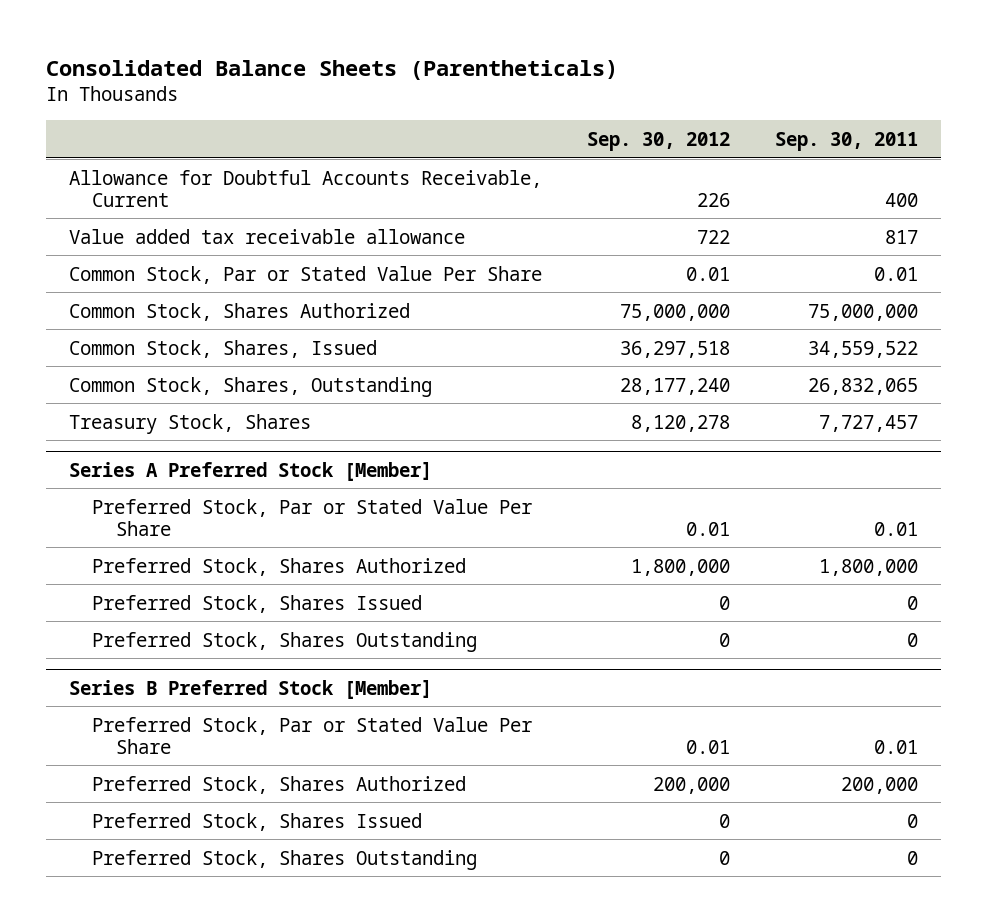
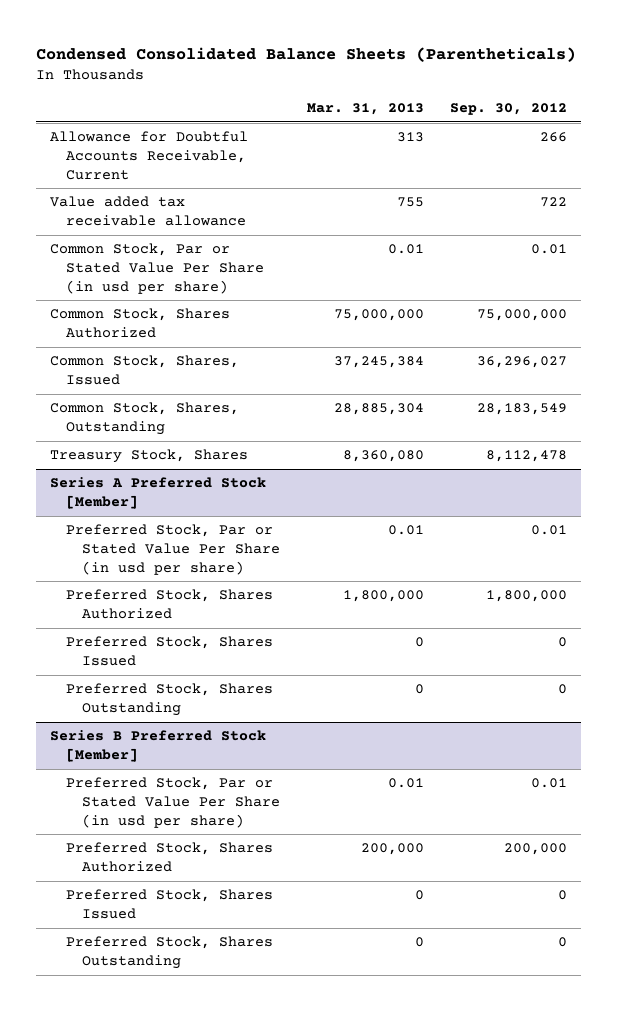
- Consolidated Balance Sheets (Parentheticals)
+ Condensed Consolidated Balance Sheets (Parentheticals)
- | Sep. 30, 2012 | Sep. 30, 2011
+ | Mar. 31, 2013 | Sep. 30, 2012
- Allowance for Doubtful Accounts Receivable, Current | 226 | 400
+ Allowance for Doubtful Accounts Receivable, Current | 313 | 266
- Common Stock, Par or Stated Value Per Share | 0.01 | 0.01
+ Common Stock, Par or Stated Value Per Share (in usd per share) | 0.01 | 0.01
- Common Stock, Shares, Issued | 36,297,518 | 34,559,522
- Common Stock, Shares, Outstanding | 28,177,240 | 26,832,065
- Treasury Stock, Shares | 8,120,278 | 7,727,457
+ Common Stock, Shares, Issued | 37,245,384 | 36,296,027
+ Common Stock, Shares, Outstanding | 28,885,304 | 28,183,549
+ Treasury Stock, Shares | 8,360,080 | 8,112,478
@ Series A Preferred Stock [Member]
- Preferred Stock, Par or Stated Value Per Share | 0.01 | 0.01
+ Preferred Stock, Par or Stated Value Per Share (in usd per share) | 0.01 | 0.01
@ Series B Preferred Stock [Member]
- Preferred Stock, Par or Stated Value Per Share | 0.01 | 0.01
+ Preferred Stock, Par or Stated Value Per Share (in usd per share) | 0.01 | 0.01

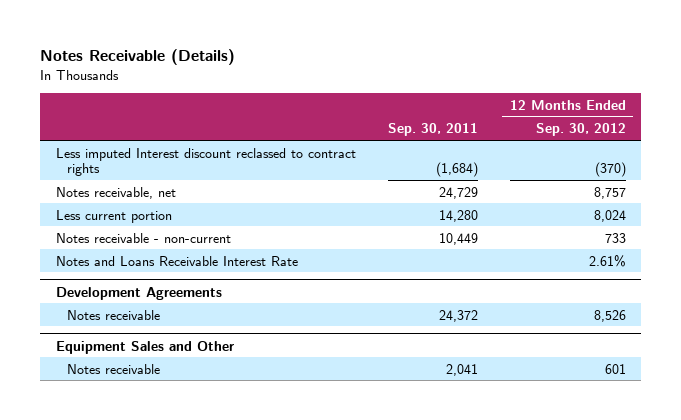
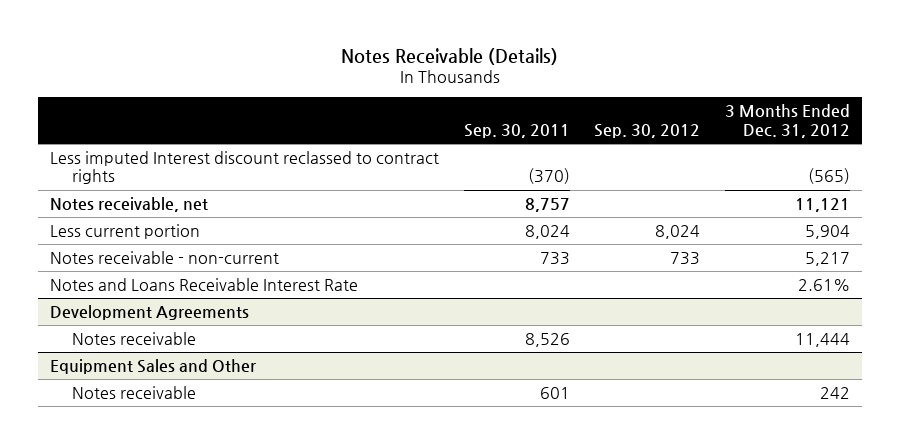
- | Sep. 30, 2011 | 12 Months Ended Sep. 30, 2012
+ | Sep. 30, 2011 | Sep. 30, 2012 | 3 Months Ended Dec. 31, 2012
- Less imputed Interest discount reclassed to contract rights | (1,684) | (370)
- Notes receivable, net | 24,729 | 8,757
- Less current portion | 14,280 | 8,024
- Notes receivable - non-current | 10,449 | 733
+ Less imputed Interest discount reclassed to contract rights | (370) | | (565)
+ Notes receivable, net | 8,757 | | 11,121
+ Less current portion | 8,024 | 8,024 | 5,904
+ Notes receivable - non-current | 733 | 733 | 5,217
@ Development Agreements
- Notes receivable | 24,372 | 8,526
+ Notes receivable | 8,526 | | 11,444
@ Equipment Sales and Other
- Notes receivable | 2,041 | 601
+ Notes receivable | 601 | | 242

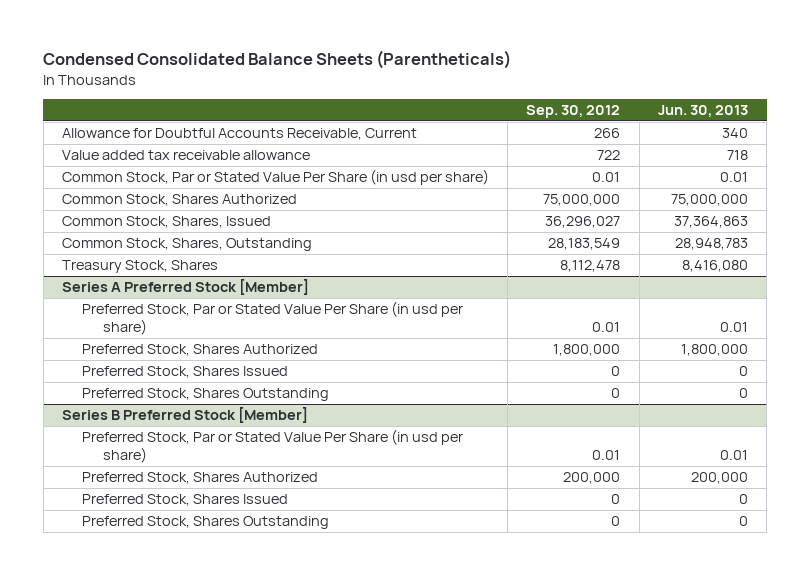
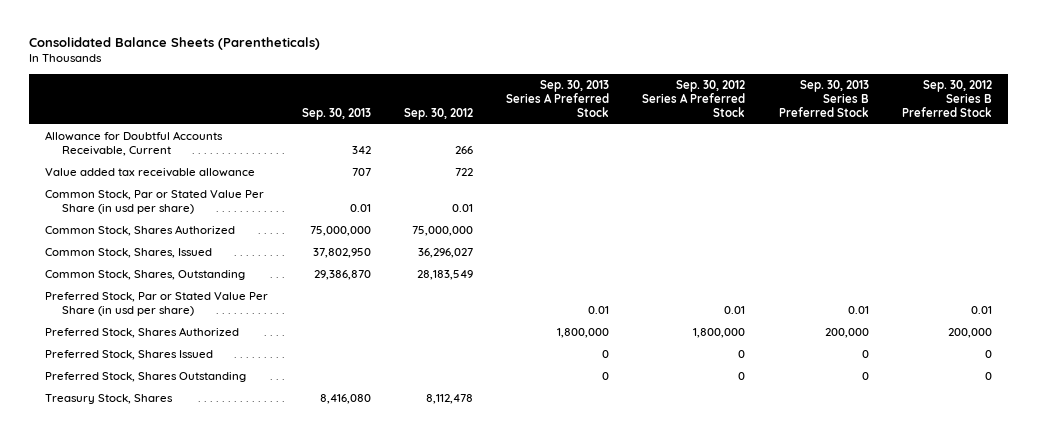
- Condensed Consolidated Balance Sheets (Parentheticals)
+ Consolidated Balance Sheets (Parentheticals)
- | Sep. 30, 2012 | Jun. 30, 2013
+ | Sep. 30, 2013 | Sep. 30, 2012 | Sep. 30, 2013 Series A Preferred Stock | Sep. 30, 2012 Series A Preferred Stock | Sep. 30, 2013 Series B Preferred Stock | Sep. 30, 2012 Series B Preferred Stock
+ Preferred Stock, Par or Stated Value Per Share (in usd per share) | | | 0.01 | 0.01 | 0.01 | 0.01
+ Preferred Stock, Shares Authorized | | | 1,800,000 | 1,800,000 | 200,000 | 200,000
+ Preferred Stock, Shares Issued | | | 0 | 0 | 0 | 0
+ Preferred Stock, Shares Outstanding | | | 0 | 0 | 0 | 0
- Series A Preferred Stock [Member]
- Preferred Stock, Par or Stated Value Per Share (in usd per share) | 0.01 | 0.01
- Preferred Stock, Shares Authorized | 1,800,000 | 1,800,000
- Preferred Stock, Shares Issued | 0 | 0
- Preferred Stock, Shares Outstanding | 0 | 0
- Series B Preferred Stock [Member]
- Preferred Stock, Par or Stated Value Per Share (in usd per share) | 0.01 | 0.01
- Preferred Stock, Shares Authorized | 200,000 | 200,000
- Preferred Stock, Shares Issued | 0 | 0
- Preferred Stock, Shares Outstanding | 0 | 0

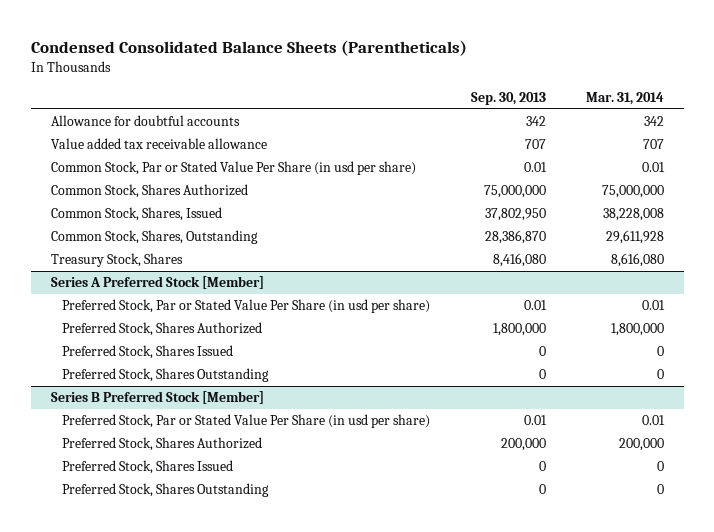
- Consolidated Balance Sheets (Parentheticals)
+ Condensed Consolidated Balance Sheets (Parentheticals)
- | Sep. 30, 2013 | Sep. 30, 2012 | Sep. 30, 2013 Series A Preferred Stock | Sep. 30, 2012 Series A Preferred Stock | Sep. 30, 2013 Series B Preferred Stock | Sep. 30, 2012 Series B Preferred Stock
+ | Sep. 30, 2013 | Mar. 31, 2014
- Allowance for Doubtful Accounts Receivable, Current | 342 | 266 | | | |
+ Allowance for doubtful accounts | 342 | 342
- Common Stock, Shares, Outstanding | 29,386,870 | 28,183,549 | | | |
- Preferred Stock, Par or Stated Value Per Share (in usd per share) | | | 0.01 | 0.01 | 0.01 | 0.01
- Preferred Stock, Shares Authorized | | | 1,800,000 | 1,800,000 | 200,000 | 200,000
- Preferred Stock, Shares Issued | | | 0 | 0 | 0 | 0
- Preferred Stock, Shares Outstanding | | | 0 | 0 | 0 | 0
+ Common Stock, Shares, Outstanding | 28,386,870 | 29,611,928
+ Series A Preferred Stock [Member]
+ Preferred Stock, Par or Stated Value Per Share (in usd per share) | 0.01 | 0.01
+ Preferred Stock, Shares Authorized | 1,800,000 | 1,800,000
+ Preferred Stock, Shares Issued | 0 | 0
+ Preferred Stock, Shares Outstanding | 0 | 0
+ Series B Preferred Stock [Member]
+ Preferred Stock, Par or Stated Value Per Share (in usd per share) | 0.01 | 0.01
+ Preferred Stock, Shares Authorized | 200,000 | 200,000
+ Preferred Stock, Shares Issued | 0 | 0
+ Preferred Stock, Shares Outstanding | 0 | 0

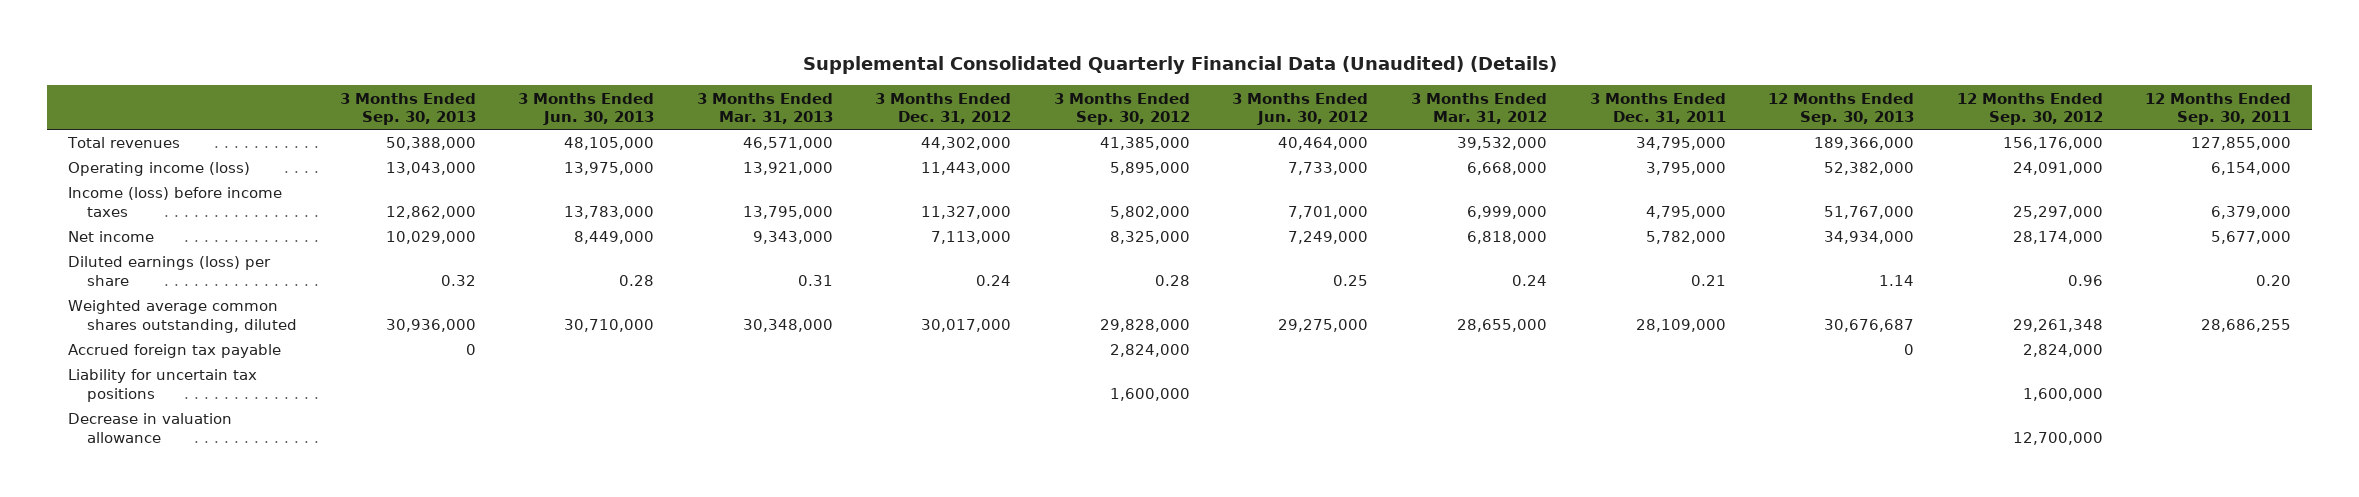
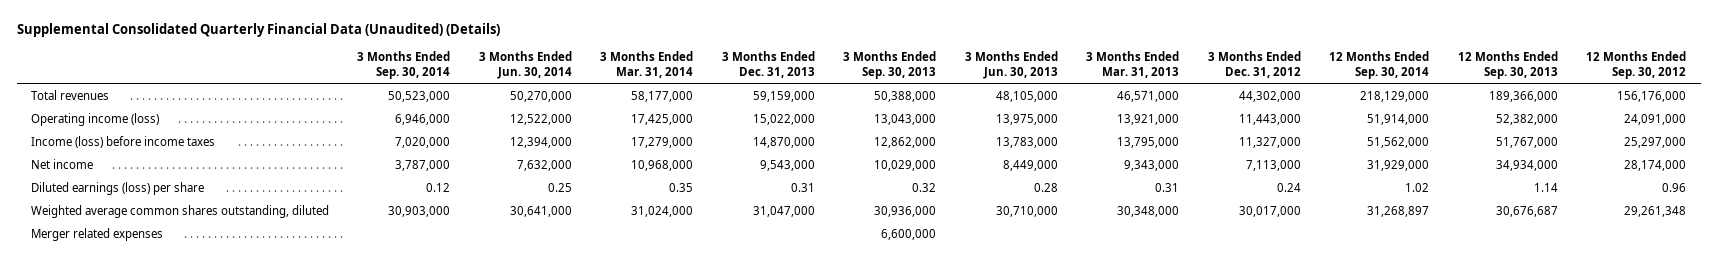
- | 3 Months Ended Sep. 30, 2013 | 3 Months Ended Jun. 30, 2013 | 3 Months Ended Mar. 31, 2013 | 3 Months Ended Dec. 31, 2012 | 3 Months Ended Sep. 30, 2012 | 3 Months Ended Jun. 30, 2012 | 3 Months Ended Mar. 31, 2012 | 3 Months Ended Dec. 31, 2011 | 12 Months Ended Sep. 30, 2013 | 12 Months Ended Sep. 30, 2012 | 12 Months Ended Sep. 30, 2011
+ | 3 Months Ended Sep. 30, 2014 | 3 Months Ended Jun. 30, 2014 | 3 Months Ended Mar. 31, 2014 | 3 Months Ended Dec. 31, 2013 | 3 Months Ended Sep. 30, 2013 | 3 Months Ended Jun. 30, 2013 | 3 Months Ended Mar. 31, 2013 | 3 Months Ended Dec. 31, 2012 | 12 Months Ended Sep. 30, 2014 | 12 Months Ended Sep. 30, 2013 | 12 Months Ended Sep. 30, 2012
- Accrued foreign tax payable | 0 | | | | 2,824,000 | | | | 0 | 2,824,000 |
- Liability for uncertain tax positions | | | | | 1,600,000 | | | | | 1,600,000 |
- Decrease in valuation allowance | | | | | | | | | | 12,700,000 |
+ Merger related expenses | | | | | 6,600,000 | | | | | |

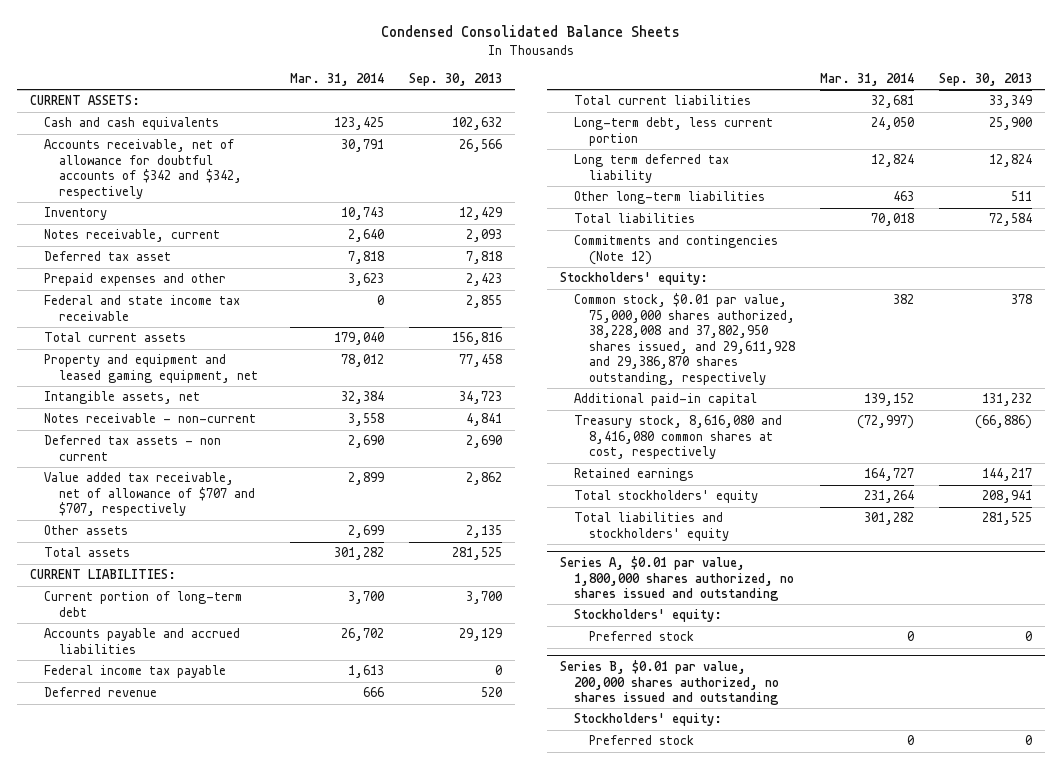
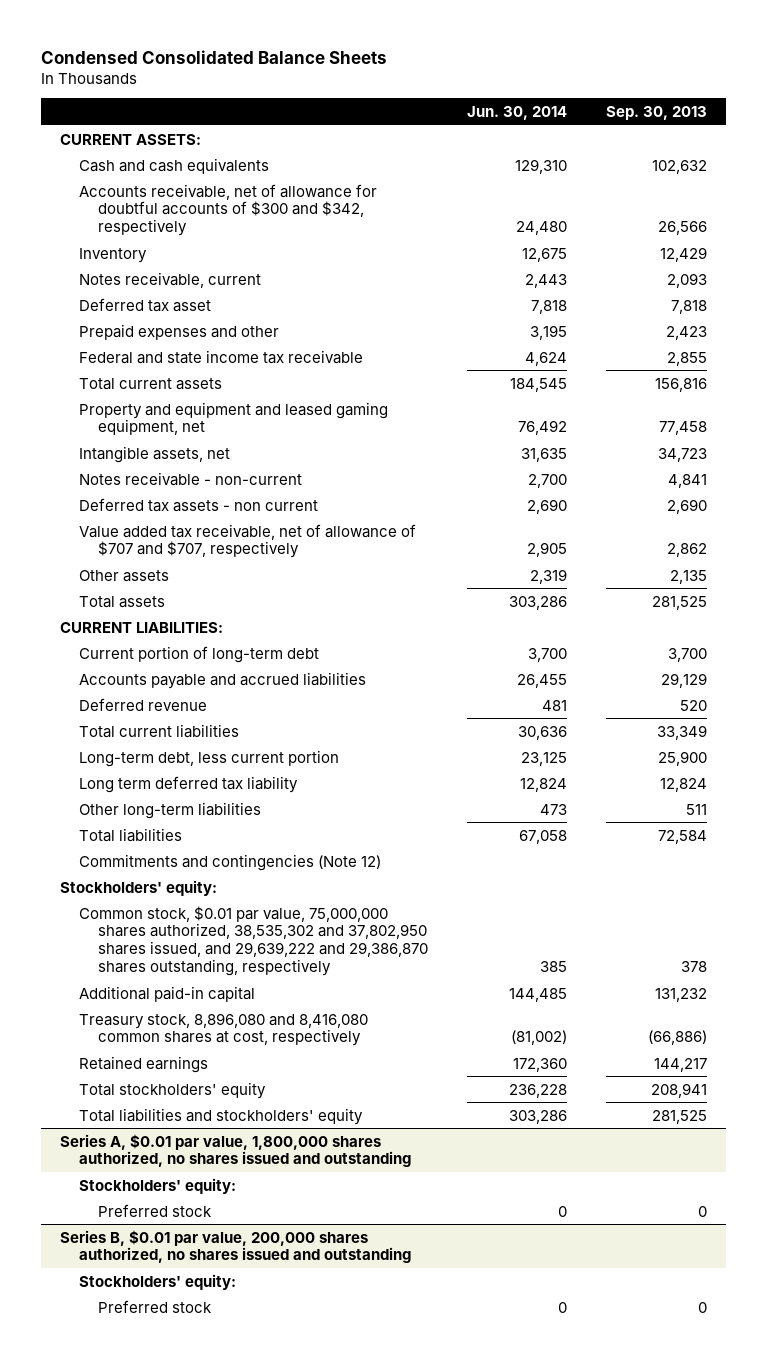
- | Mar. 31, 2014 | Sep. 30, 2013
+ | Jun. 30, 2014 | Sep. 30, 2013
- Accounts receivable, net of allowance for doubtful accounts of $342 and $342, respectively | 30,791 | 26,566
+ Accounts receivable, net of allowance for doubtful accounts of $300 and $342, respectively | 24,480 | 26,566
- Federal income tax payable | 1,613 | 0
- Common stock, $0.01 par value, 75,000,000 shares authorized, 38,228,008 and 37,802,950 shares issued, and 29,611,928 and 29,386,870 shares outstanding, respectively | 382 | 378
+ Common stock, $0.01 par value, 75,000,000 shares authorized, 38,535,302 and 37,802,950 shares issued, and 29,639,222 and 29,386,870 shares outstanding, respectively | 385 | 378
- Treasury stock, 8,616,080 and 8,416,080 common shares at cost, respectively | (72,997) | (66,886)
+ Treasury stock, 8,896,080 and 8,416,080 common shares at cost, respectively | (81,002) | (66,886)

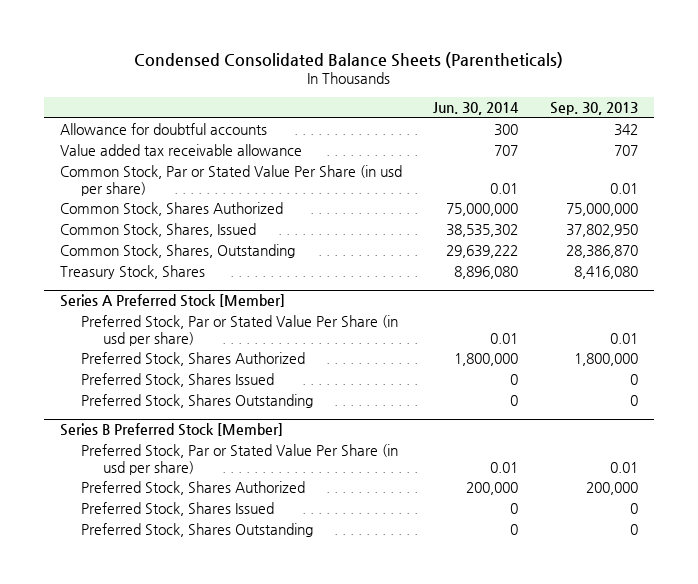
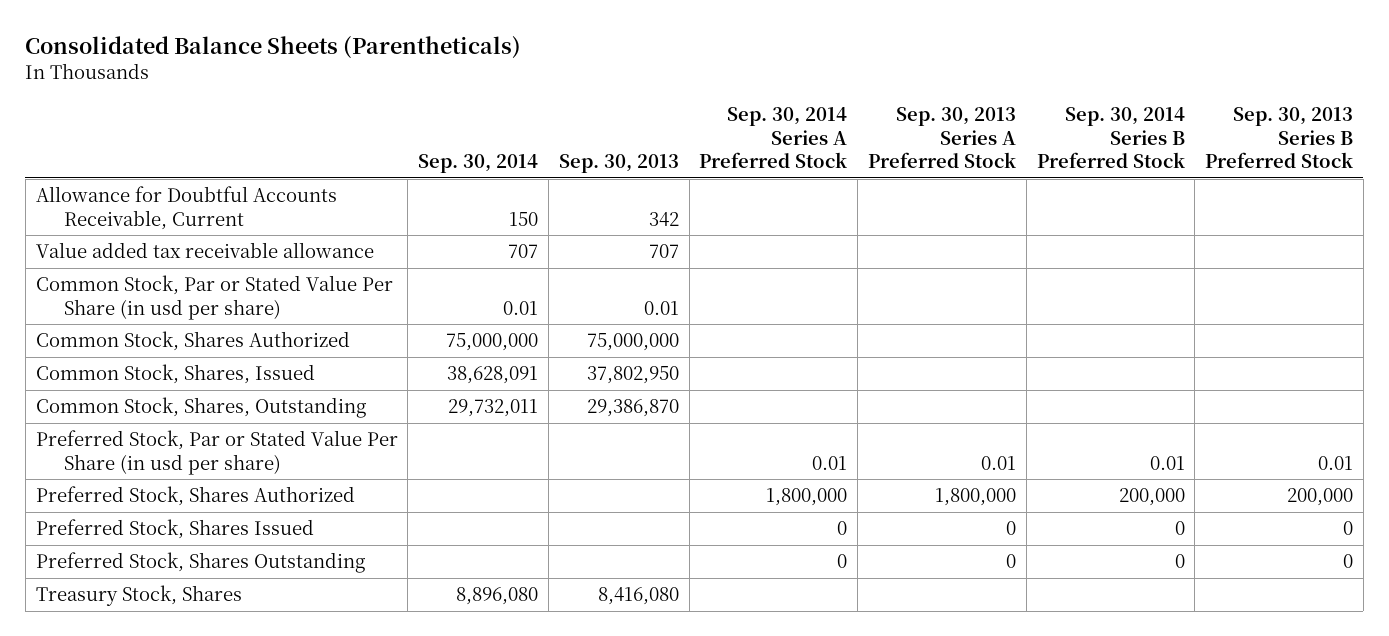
- Condensed Consolidated Balance Sheets (Parentheticals)
+ Consolidated Balance Sheets (Parentheticals)
- | Jun. 30, 2014 | Sep. 30, 2013
+ | Sep. 30, 2014 | Sep. 30, 2013 | Sep. 30, 2014 Series A Preferred Stock | Sep. 30, 2013 Series A Preferred Stock | Sep. 30, 2014 Series B Preferred Stock | Sep. 30, 2013 Series B Preferred Stock
- Allowance for doubtful accounts | 300 | 342
+ Allowance for Doubtful Accounts Receivable, Current | 150 | 342 | | | |
- Common Stock, Shares, Outstanding | 29,639,222 | 28,386,870
+ Common Stock, Shares, Outstanding | 29,732,011 | 29,386,870 | | | |
+ Preferred Stock, Par or Stated Value Per Share (in usd per share) | | | 0.01 | 0.01 | 0.01 | 0.01
+ Preferred Stock, Shares Authorized | | | 1,800,000 | 1,800,000 | 200,000 | 200,000
+ Preferred Stock, Shares Issued | | | 0 | 0 | 0 | 0
+ Preferred Stock, Shares Outstanding | | | 0 | 0 | 0 | 0
- Series A Preferred Stock [Member]
- Preferred Stock, Par or Stated Value Per Share (in usd per share) | 0.01 | 0.01
- Preferred Stock, Shares Authorized | 1,800,000 | 1,800,000
- Preferred Stock, Shares Issued | 0 | 0
- Preferred Stock, Shares Outstanding | 0 | 0
- Series B Preferred Stock [Member]
- Preferred Stock, Par or Stated Value Per Share (in usd per share) | 0.01 | 0.01
- Preferred Stock, Shares Authorized | 200,000 | 200,000
- Preferred Stock, Shares Issued | 0 | 0
- Preferred Stock, Shares Outstanding | 0 | 0

